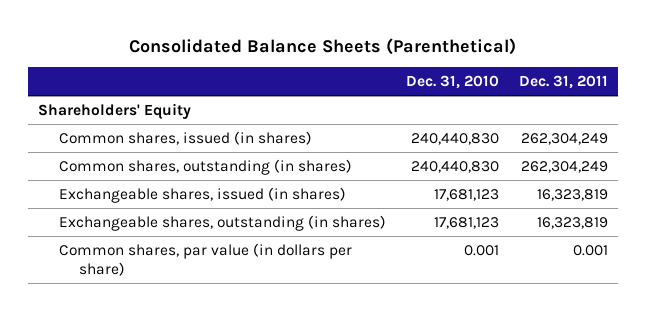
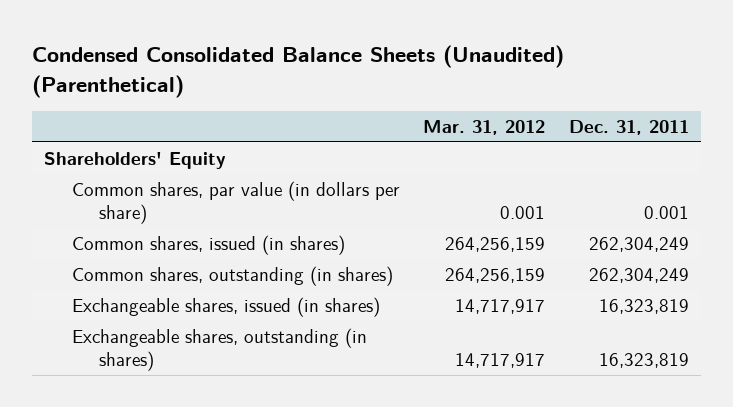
- Consolidated Balance Sheets (Parenthetical)
+ Condensed Consolidated Balance Sheets (Unaudited) (Parenthetical)
- | Dec. 31, 2010 | Dec. 31, 2011
+ | Mar. 31, 2012 | Dec. 31, 2011
moved up: Common shares, par value (in dollars per share) | 0.001 | 0.001

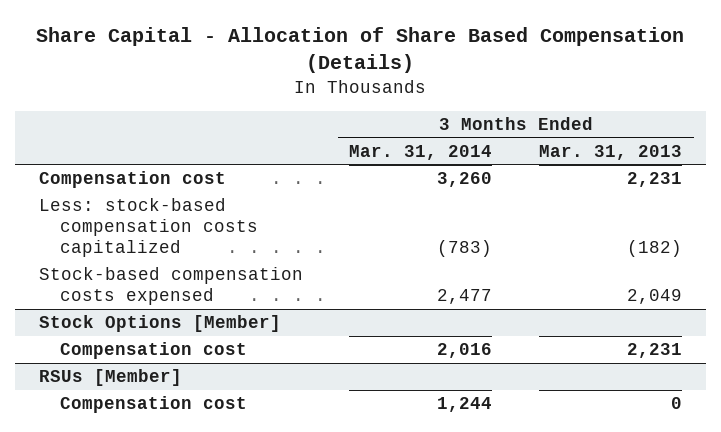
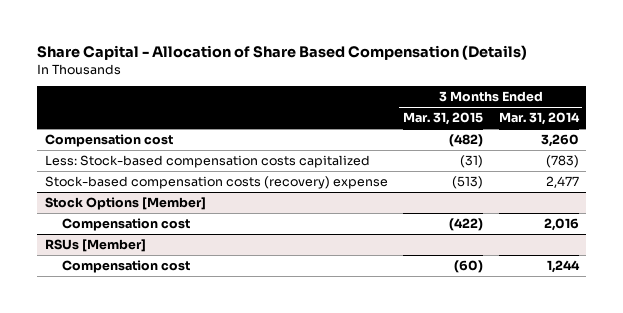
- | 3 Months Ended Mar. 31, 2014 | 3 Months Ended Mar. 31, 2013
+ | 3 Months Ended Mar. 31, 2015 | 3 Months Ended Mar. 31, 2014
- Less: stock-based compensation costs capitalized | (783) | (182)
- Stock-based compensation costs expensed | 2,477 | 2,049
+ Less: Stock-based compensation costs capitalized | (31) | (783)
+ Stock-based compensation costs (recovery) expense | (513) | 2,477

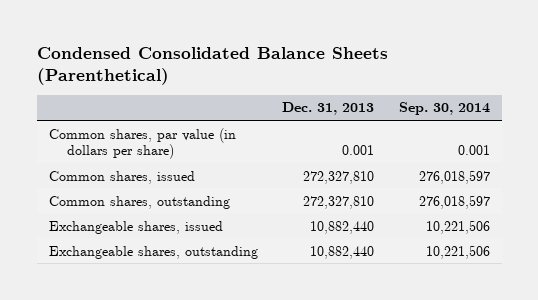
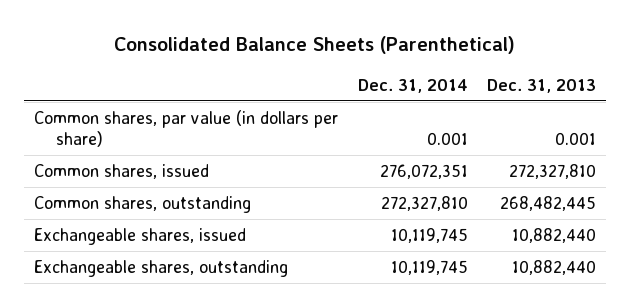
- Condensed Consolidated Balance Sheets (Parenthetical)
+ Consolidated Balance Sheets (Parenthetical)
- | Dec. 31, 2013 | Sep. 30, 2014
+ | Dec. 31, 2014 | Dec. 31, 2013
- Common shares, outstanding | 272,327,810 | 276,018,597
+ Common shares, outstanding | 272,327,810 | 268,482,445

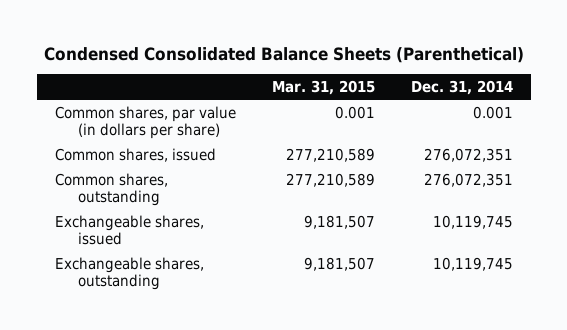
- Consolidated Balance Sheets (Parenthetical)
+ Condensed Consolidated Balance Sheets (Parenthetical)
- | Dec. 31, 2014 | Dec. 31, 2013
+ | Mar. 31, 2015 | Dec. 31, 2014
- Common shares, outstanding | 272,327,810 | 268,482,445
+ Common shares, outstanding | 277,210,589 | 276,072,351

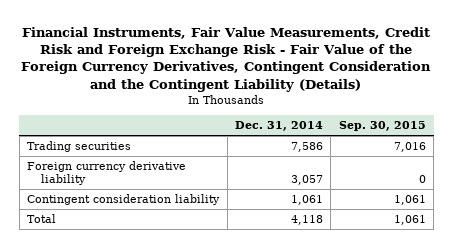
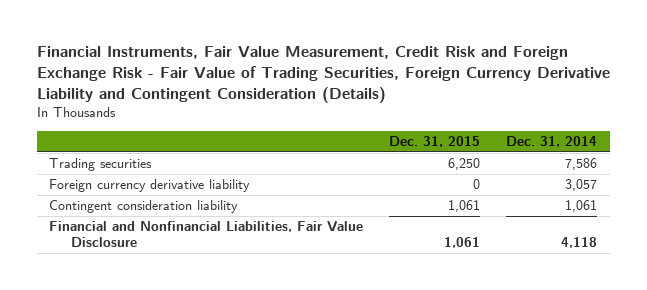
- Financial Instruments, Fair Value Measurements, Credit Risk and Foreign Exchange Risk - Fair Value of the Foreign Currency Derivatives, Contingent Consideration and the Contingent Liability (Details)
+ Financial Instruments, Fair Value Measurement, Credit Risk and Foreign Exchange Risk - Fair Value of Trading Securities, Foreign Currency Derivative Liability and Contingent Consideration (Details)
- | Dec. 31, 2014 | Sep. 30, 2015
+ | Dec. 31, 2015 | Dec. 31, 2014
- Total | 4,118 | 1,061
+ Financial and Nonfinancial Liabilities, Fair Value Disclosure | 1,061 | 4,118

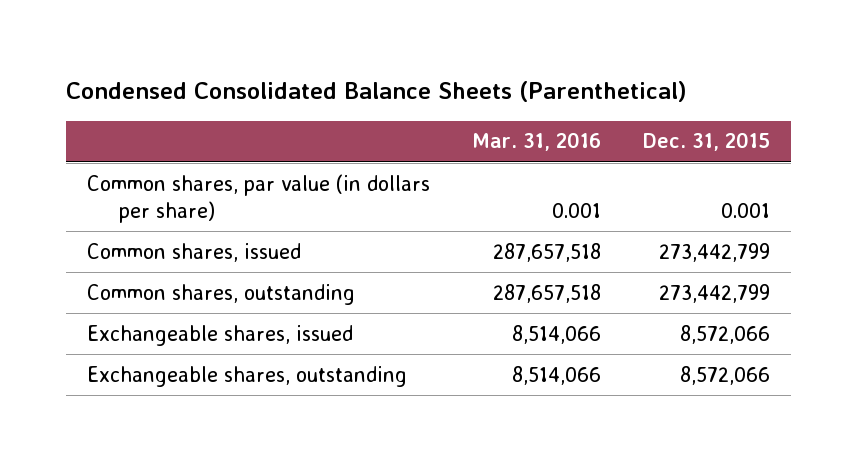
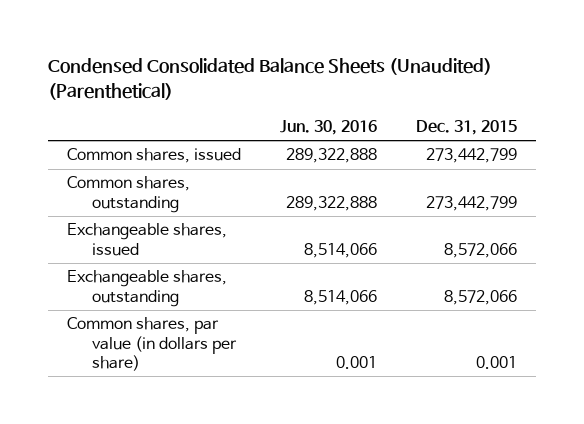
- Condensed Consolidated Balance Sheets (Parenthetical)
+ Condensed Consolidated Balance Sheets (Unaudited) (Parenthetical)
- | Mar. 31, 2016 | Dec. 31, 2015
+ | Jun. 30, 2016 | Dec. 31, 2015
moved down: Common shares, par value (in dollars per share) | 0.001 | 0.001

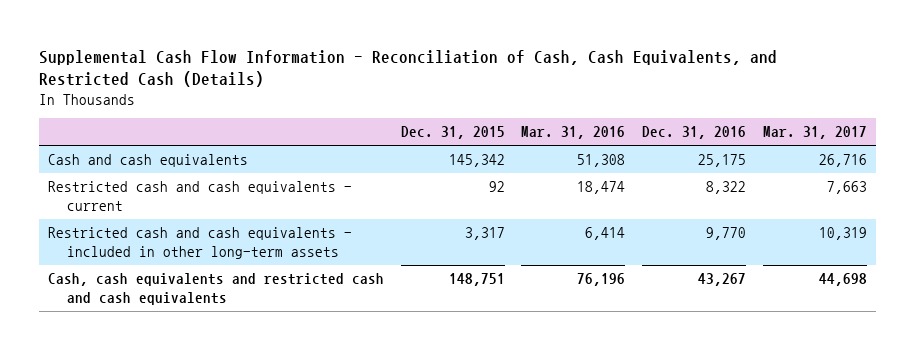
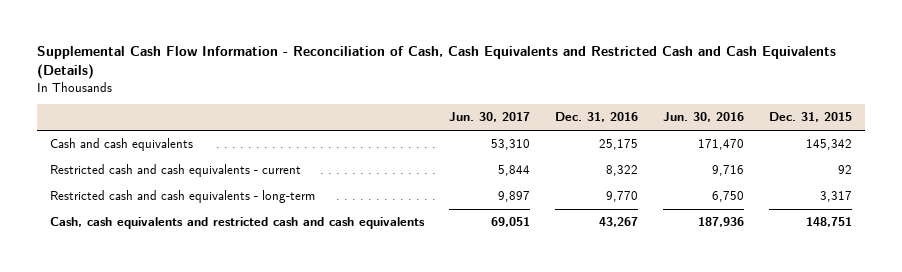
- Supplemental Cash Flow Information - Reconciliation of Cash, Cash Equivalents, and Restricted Cash (Details)
+ Supplemental Cash Flow Information - Reconciliation of Cash, Cash Equivalents and Restricted Cash and Cash Equivalents (Details)
- | Dec. 31, 2015 | Mar. 31, 2016 | Dec. 31, 2016 | Mar. 31, 2017
+ | Jun. 30, 2017 | Dec. 31, 2016 | Jun. 30, 2016 | Dec. 31, 2015
- Restricted cash and cash equivalents - included in other long-term assets | 3,317 | 6,414 | 9,770 | 10,319
+ Restricted cash and cash equivalents - long-term | 9,897 | 9,770 | 6,750 | 3,317

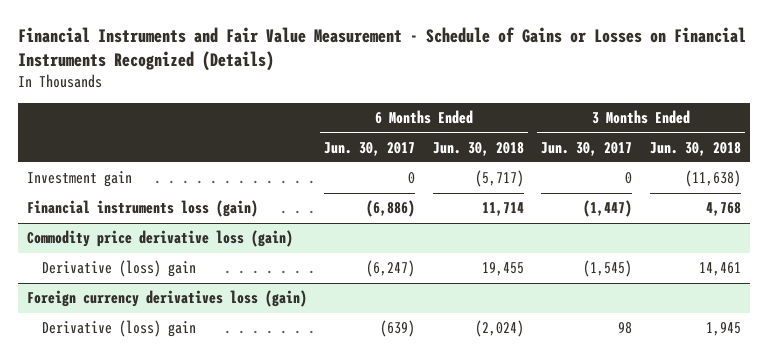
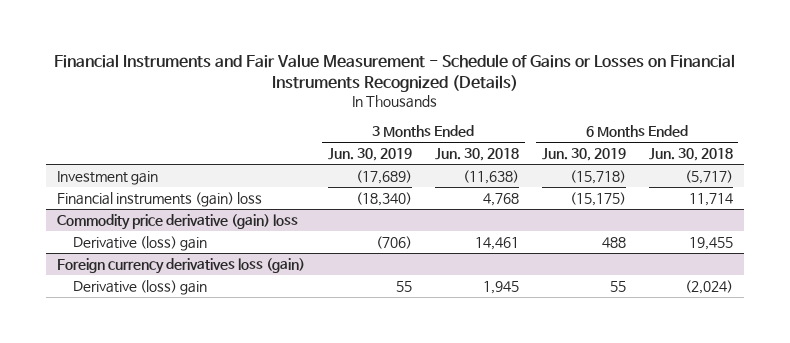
- | 6 Months Ended Jun. 30, 2017 | 6 Months Ended Jun. 30, 2018 | 3 Months Ended Jun. 30, 2017 | 3 Months Ended Jun. 30, 2018
+ | 3 Months Ended Jun. 30, 2019 | 3 Months Ended Jun. 30, 2018 | 6 Months Ended Jun. 30, 2019 | 6 Months Ended Jun. 30, 2018
- Financial instruments loss (gain) | (6,886) | 11,714 | (1,447) | 4,768
- Commodity price derivative loss (gain)
+ Financial instruments (gain) loss | (18,340) | 4,768 | (15,175) | 11,714
+ Commodity price derivative (gain) loss

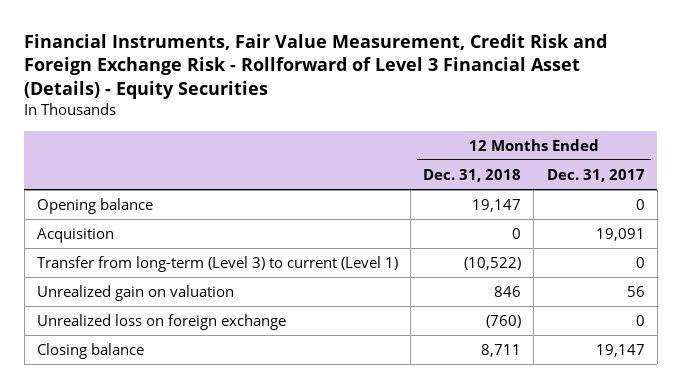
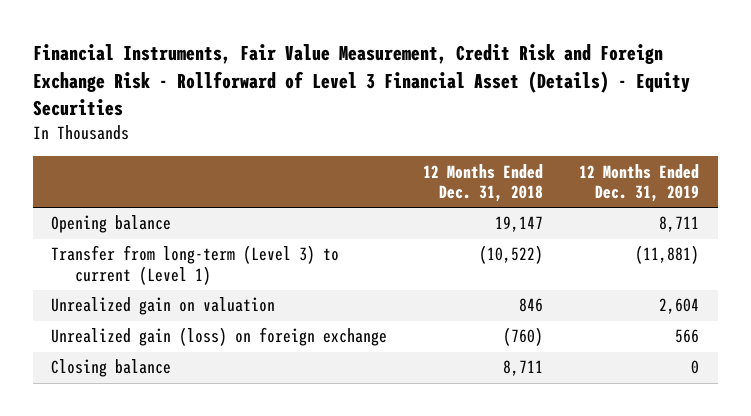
- | 12 Months Ended Dec. 31, 2018 | 12 Months Ended Dec. 31, 2017
+ | 12 Months Ended Dec. 31, 2018 | 12 Months Ended Dec. 31, 2019
- Acquisition | 0 | 19,091
- Unrealized loss on foreign exchange | (760) | 0
+ Unrealized gain (loss) on foreign exchange | (760) | 566

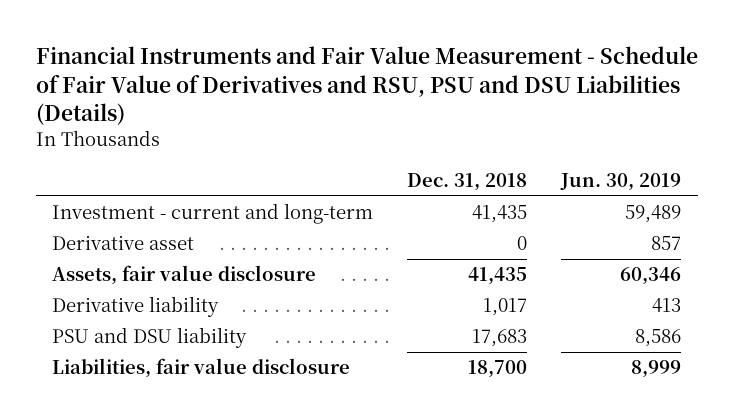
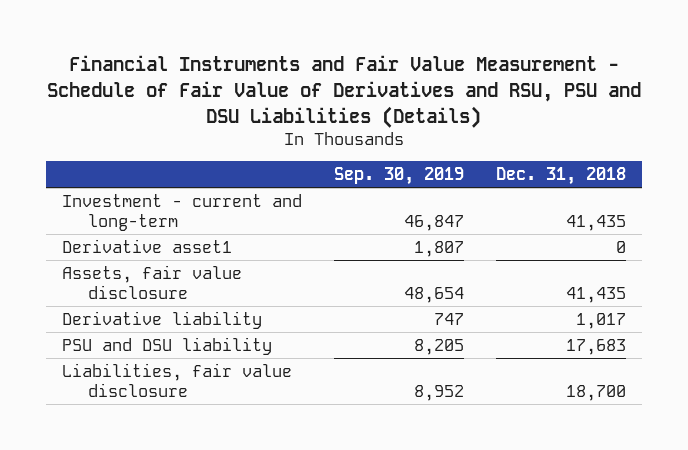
- | Dec. 31, 2018 | Jun. 30, 2019
+ | Sep. 30, 2019 | Dec. 31, 2018
- Derivative asset | 0 | 857
+ Derivative asset1 | 1,807 | 0

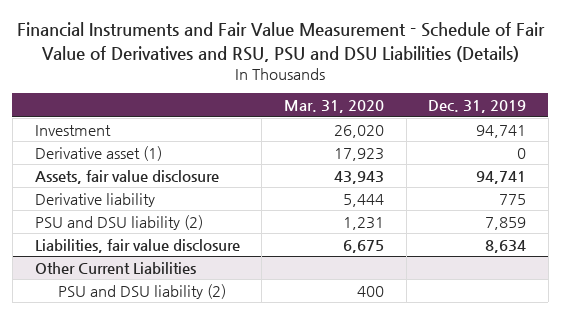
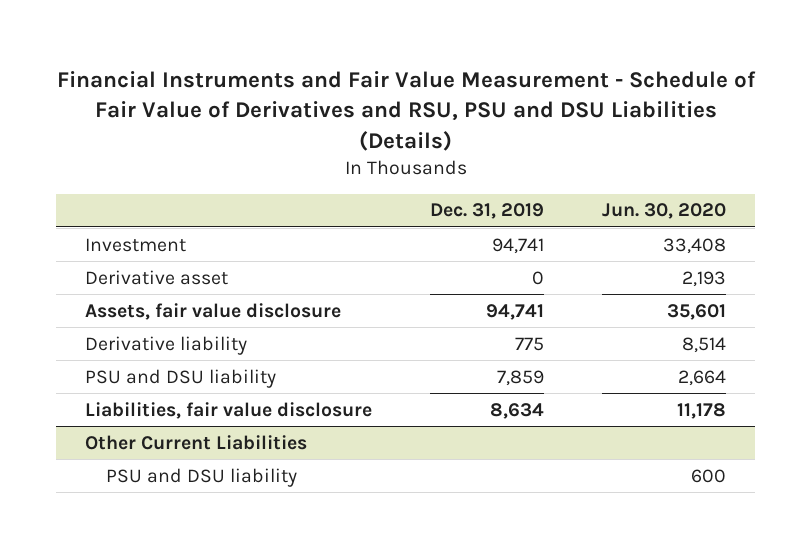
- | Mar. 31, 2020 | Dec. 31, 2019
+ | Dec. 31, 2019 | Jun. 30, 2020
- Derivative asset (1) | 17,923 | 0
+ Derivative asset | 0 | 2,193
- PSU and DSU liability (2) | 1,231 | 7,859
+ PSU and DSU liability | 7,859 | 2,664
@ Other Current Liabilities
- PSU and DSU liability (2) | 400 |
+ PSU and DSU liability | | 600

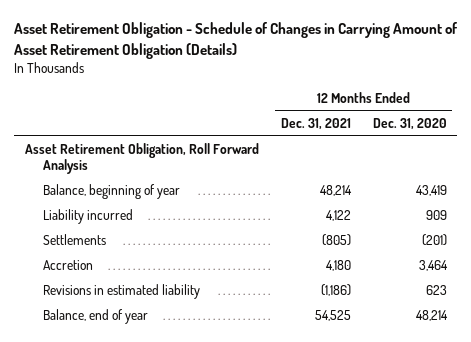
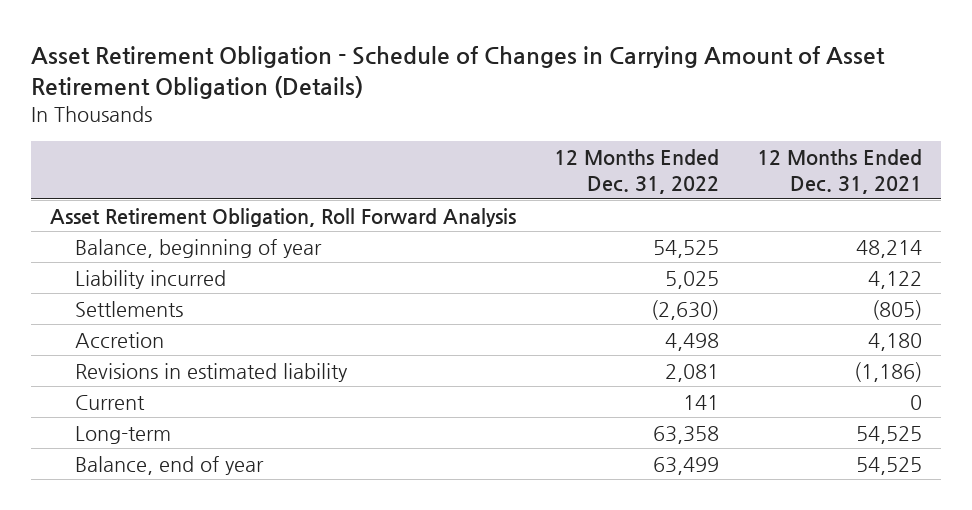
- | 12 Months Ended Dec. 31, 2021 | 12 Months Ended Dec. 31, 2020
+ | 12 Months Ended Dec. 31, 2022 | 12 Months Ended Dec. 31, 2021
+ Current | 141 | 0
+ Long-term | 63,358 | 54,525

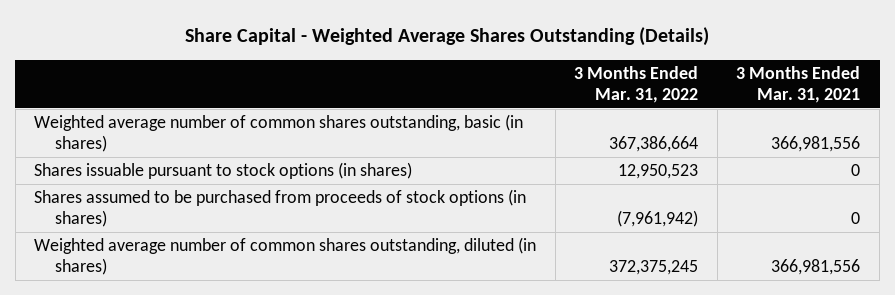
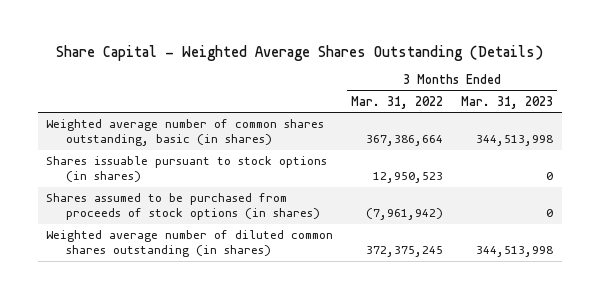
- | 3 Months Ended Mar. 31, 2022 | 3 Months Ended Mar. 31, 2021
+ | 3 Months Ended Mar. 31, 2022 | 3 Months Ended Mar. 31, 2023
- Weighted average number of common shares outstanding, diluted (in shares) | 372,375,245 | 366,981,556
+ Weighted average number of diluted common shares outstanding (in shares) | 372,375,245 | 344,513,998

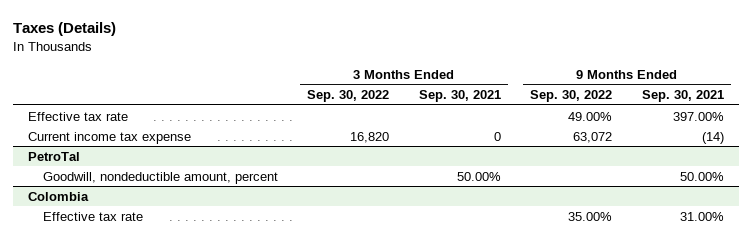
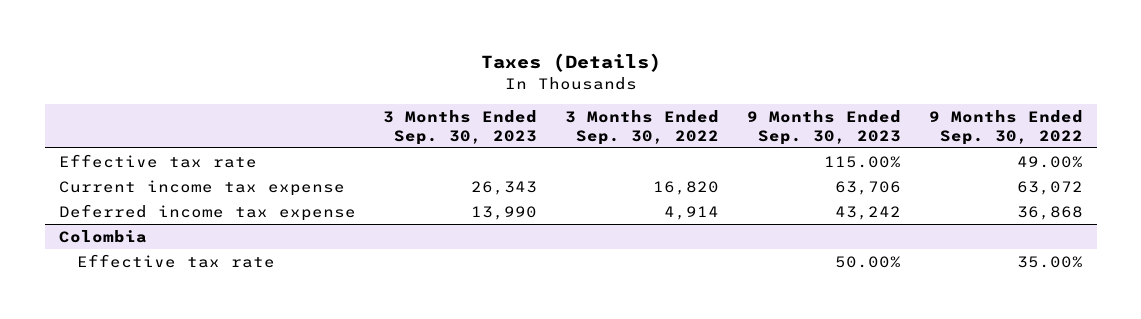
- | 3 Months Ended Sep. 30, 2022 | 3 Months Ended Sep. 30, 2021 | 9 Months Ended Sep. 30, 2022 | 9 Months Ended Sep. 30, 2021
+ | 3 Months Ended Sep. 30, 2023 | 3 Months Ended Sep. 30, 2022 | 9 Months Ended Sep. 30, 2023 | 9 Months Ended Sep. 30, 2022
- PetroTal
- Goodwill, nondeductible amount, percent | | 50.00% | | 50.00%
+ Deferred income tax expense | 13,990 | 4,914 | 43,242 | 36,868

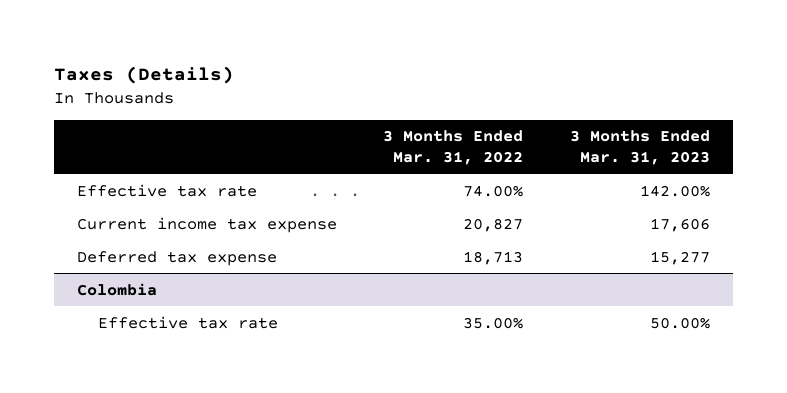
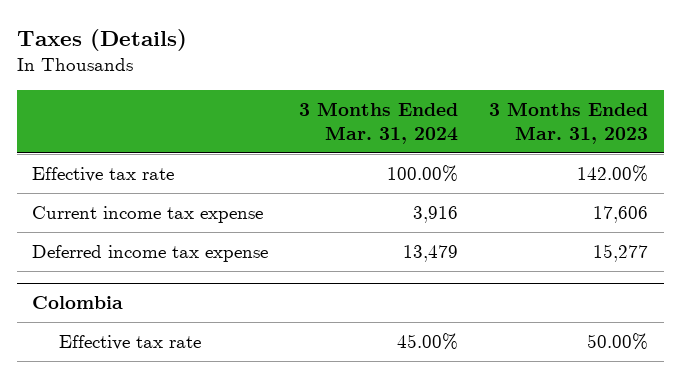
- | 3 Months Ended Mar. 31, 2022 | 3 Months Ended Mar. 31, 2023
+ | 3 Months Ended Mar. 31, 2024 | 3 Months Ended Mar. 31, 2023
- Deferred tax expense | 18,713 | 15,277
+ Deferred income tax expense | 13,479 | 15,277

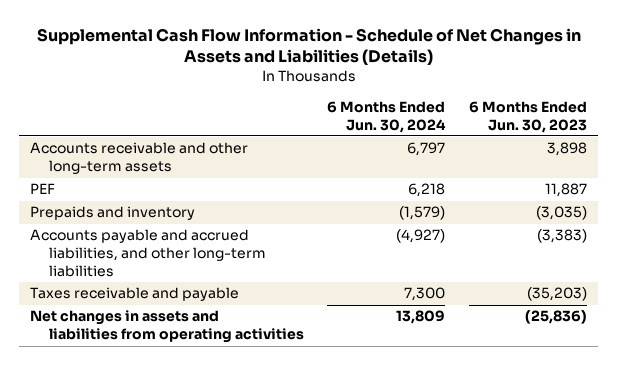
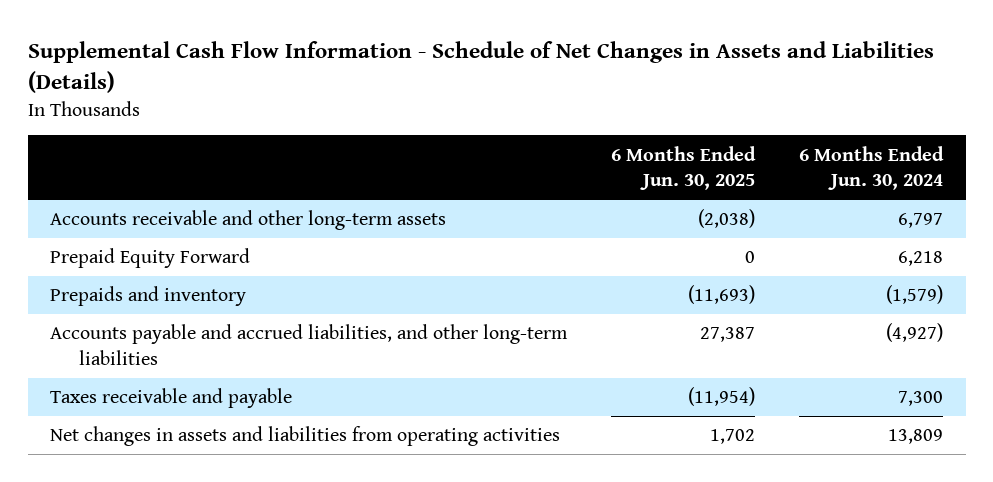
- | 6 Months Ended Jun. 30, 2024 | 6 Months Ended Jun. 30, 2023
+ | 6 Months Ended Jun. 30, 2025 | 6 Months Ended Jun. 30, 2024
- PEF | 6,218 | 11,887
+ Prepaid Equity Forward | 0 | 6,218

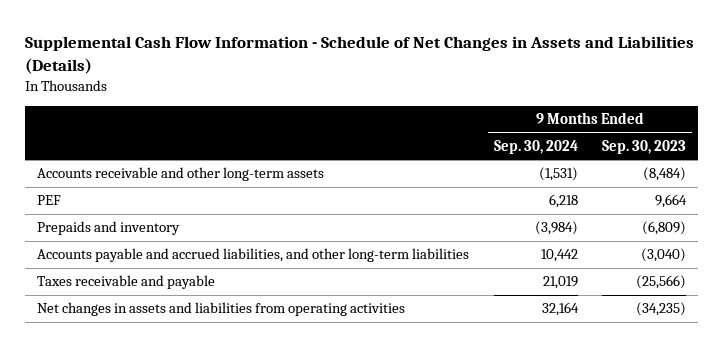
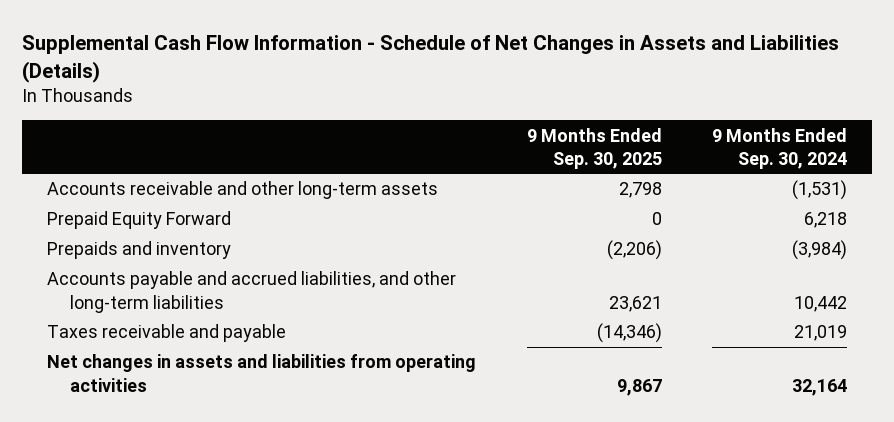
- | 9 Months Ended Sep. 30, 2024 | 9 Months Ended Sep. 30, 2023
+ | 9 Months Ended Sep. 30, 2025 | 9 Months Ended Sep. 30, 2024
- PEF | 6,218 | 9,664
+ Prepaid Equity Forward | 0 | 6,218

